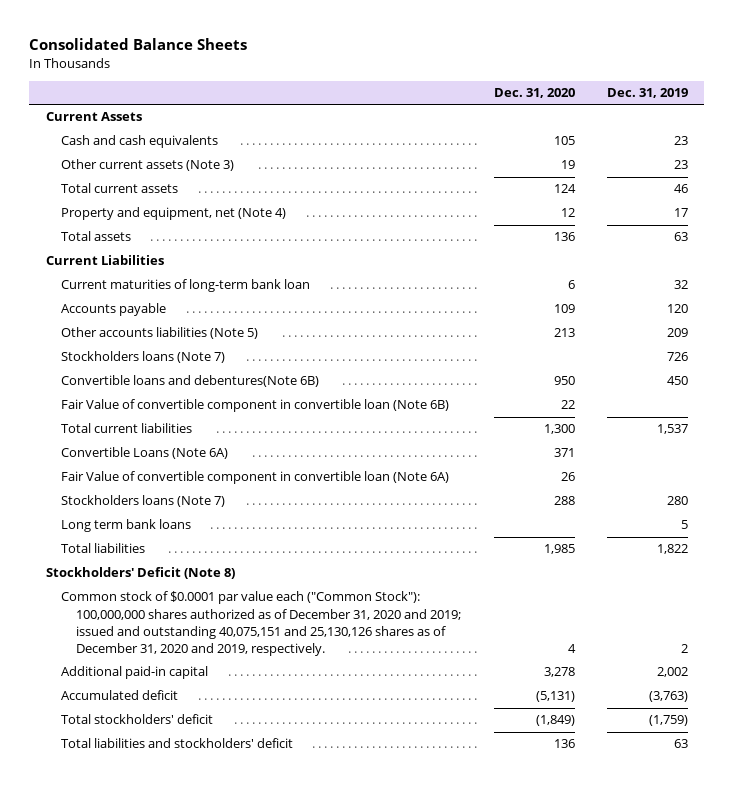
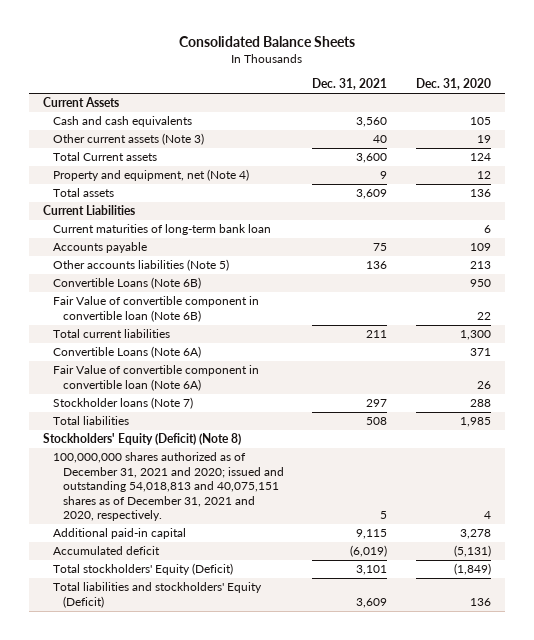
- | Dec. 31, 2020 | Dec. 31, 2019
+ | Dec. 31, 2021 | Dec. 31, 2020
- Total current assets | 124 | 46
+ Total Current assets | 3,600 | 124
- Stockholders loans (Note 7) | | 726
- Convertible loans and debentures(Note 6B) | 950 | 450
+ Convertible Loans (Note 6B) | | 950
- Stockholders loans (Note 7) | 288 | 280
- Long term bank loans | | 5
+ Stockholder loans (Note 7) | 297 | 288
- Stockholders' Deficit (Note 8)
- Common stock of $0.0001 par value each ("Common Stock"): 100,000,000 shares authorized as of December 31, 2020 and 2019; issued and outstanding 40,075,151 and 25,130,126 shares as of December 31, 2020 and 2019, respectively. | 4 | 2
+ Stockholders' Equity (Deficit) (Note 8)
+ 100,000,000 shares authorized as of December 31, 2021 and 2020; issued and outstanding 54,018,813 and 40,075,151 shares as of December 31, 2021 and 2020, respectively. | 5 | 4
- Total stockholders' deficit | (1,849) | (1,759)
- Total liabilities and stockholders' deficit | 136 | 63
+ Total stockholders' Equity (Deficit) | 3,101 | (1,849)
+ Total liabilities and stockholders' Equity (Deficit) | 3,609 | 136

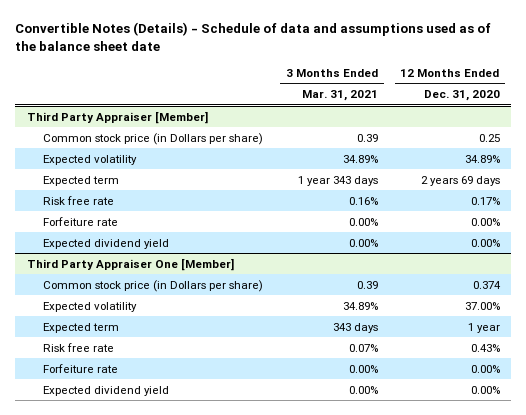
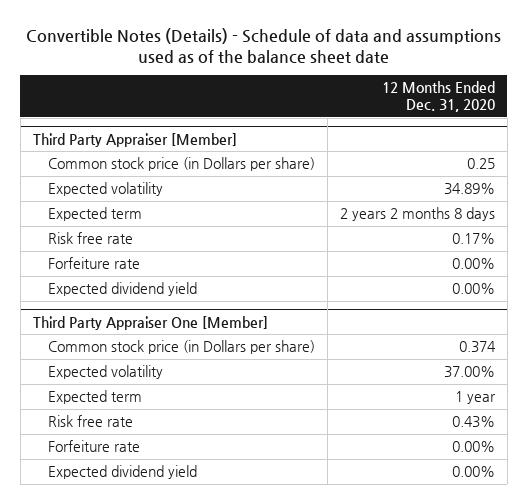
- | 3 Months Ended Mar. 31, 2021 | 12 Months Ended Dec. 31, 2020
+ | 12 Months Ended Dec. 31, 2020
@ Third Party Appraiser [Member]
- Expected term | 1 year 343 days | 2 years 69 days
+ Expected term | 2 years 2 months 8 days

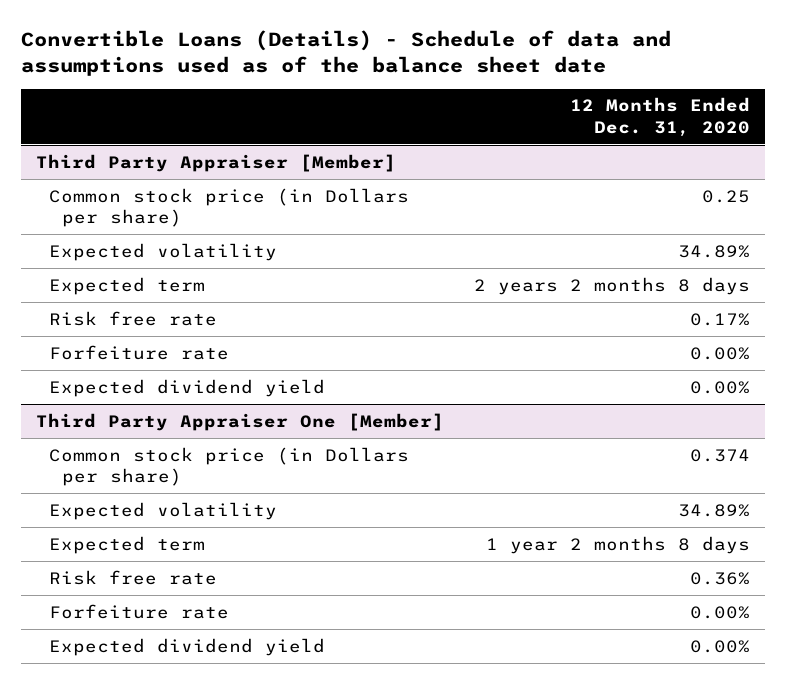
- Convertible Notes (Details) - Schedule of data and assumptions used as of the balance sheet date
+ Convertible Loans (Details) - Schedule of data and assumptions used as of the balance sheet date
@ Third Party Appraiser One [Member]
- Expected volatility | 37.00%
- Expected term | 1 year
- Risk free rate | 0.43%
+ Expected volatility | 34.89%
+ Expected term | 1 year 2 months 8 days
+ Risk free rate | 0.36%

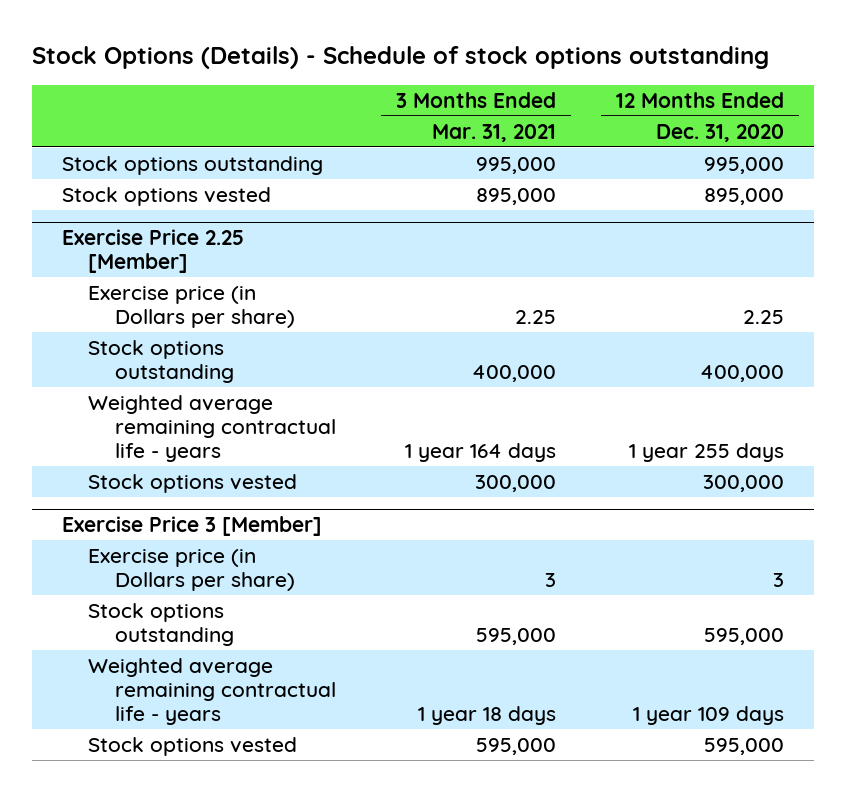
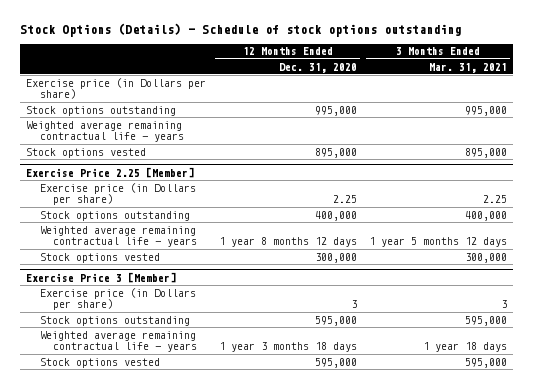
- | 3 Months Ended Mar. 31, 2021 | 12 Months Ended Dec. 31, 2020
+ | 12 Months Ended Dec. 31, 2020 | 3 Months Ended Mar. 31, 2021
+ Exercise price (in Dollars per share)
+ Weighted average remaining contractual life - years
@ Exercise Price 2.25 [Member]
- Weighted average remaining contractual life - years | 1 year 164 days | 1 year 255 days
+ Weighted average remaining contractual life - years | 1 year 8 months 12 days | 1 year 5 months 12 days
@ Exercise Price 3 [Member]
- Weighted average remaining contractual life - years | 1 year 18 days | 1 year 109 days
+ Weighted average remaining contractual life - years | 1 year 3 months 18 days | 1 year 18 days

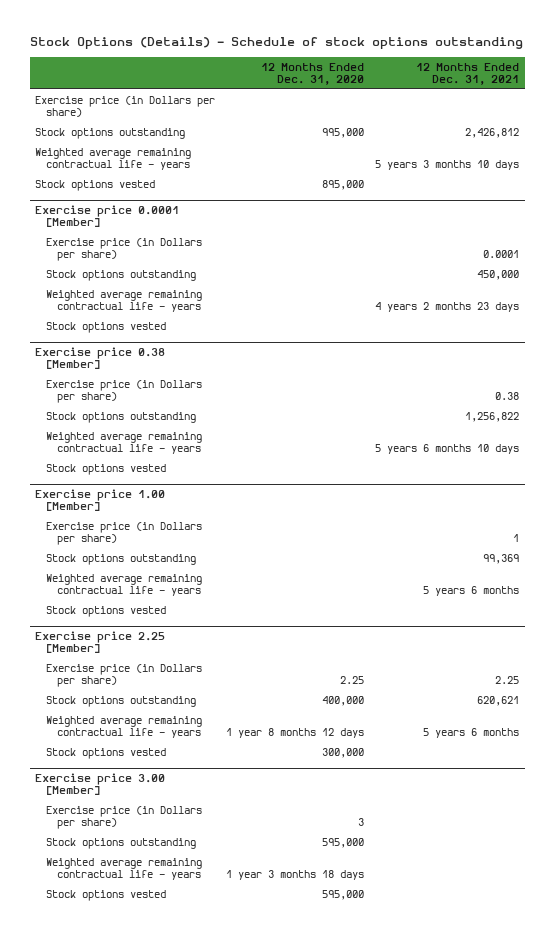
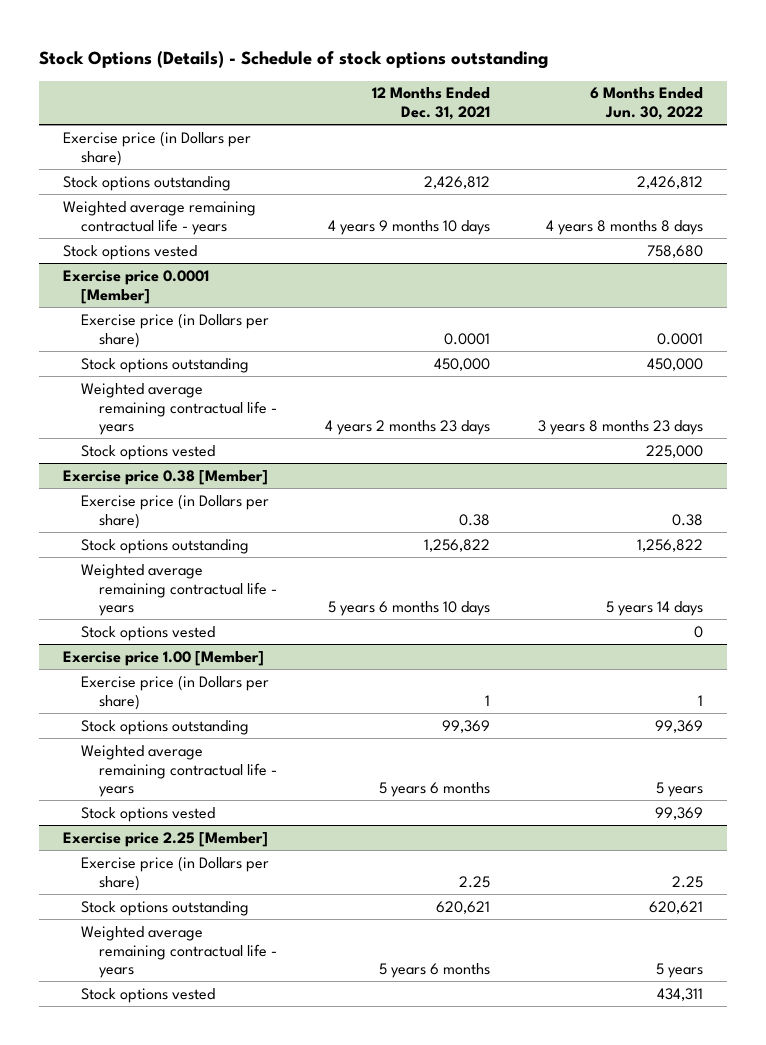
- | 12 Months Ended Dec. 31, 2020 | 12 Months Ended Dec. 31, 2021
+ | 12 Months Ended Dec. 31, 2021 | 6 Months Ended Jun. 30, 2022
- Weighted average remaining contractual life - years | | 5 years 3 months 10 days
+ Weighted average remaining contractual life - years | 4 years 9 months 10 days | 4 years 8 months 8 days
- Exercise price 3.00 [Member]
- Exercise price (in Dollars per share) | 3 |
- Stock options outstanding | 595,000 |
- Weighted average remaining contractual life - years | 1 year 3 months 18 days |
- Stock options vested | 595,000 |

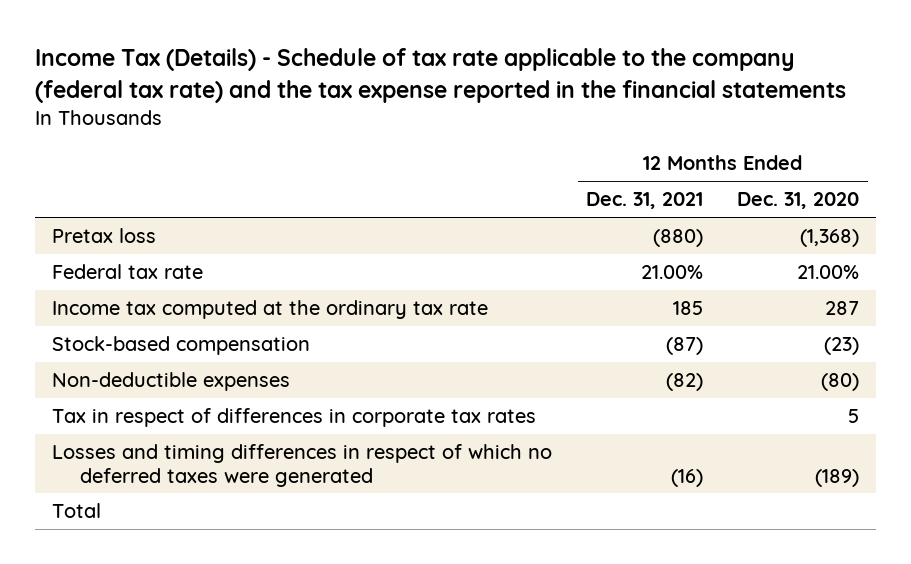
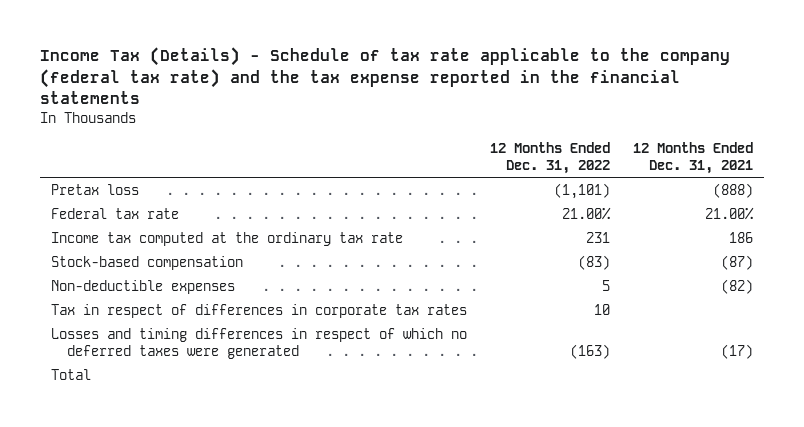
- | 12 Months Ended Dec. 31, 2021 | 12 Months Ended Dec. 31, 2020
+ | 12 Months Ended Dec. 31, 2022 | 12 Months Ended Dec. 31, 2021
- Pretax loss | (880) | (1,368)
+ Pretax loss | (1,101) | (888)
- Income tax computed at the ordinary tax rate | 185 | 287
+ Income tax computed at the ordinary tax rate | 231 | 186
- Losses and timing differences in respect of which no deferred taxes were generated | (16) | (189)
+ Losses and timing differences in respect of which no deferred taxes were generated | (163) | (17)

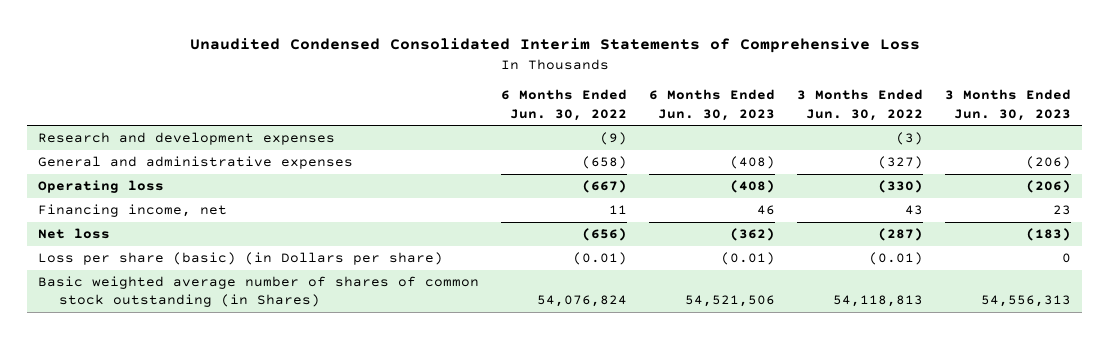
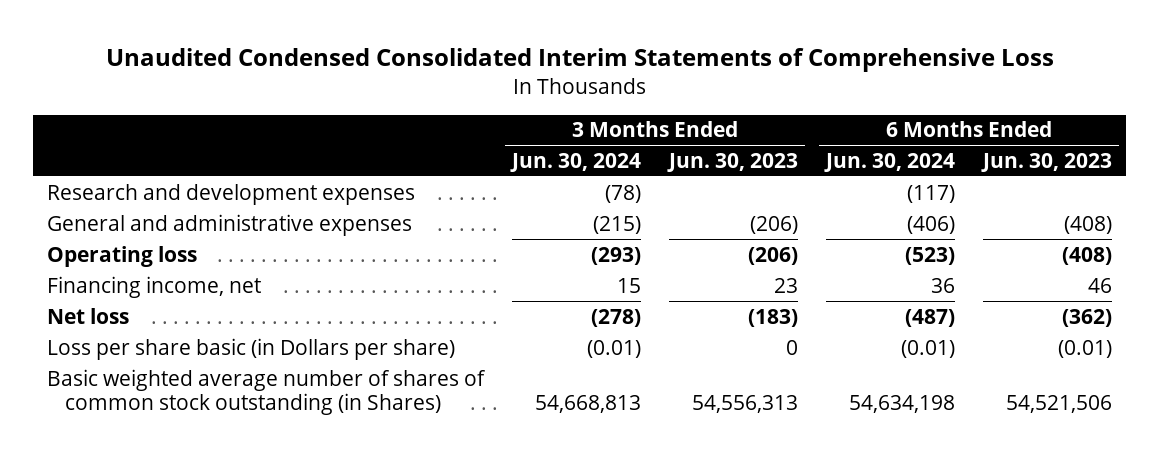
- | 6 Months Ended Jun. 30, 2022 | 6 Months Ended Jun. 30, 2023 | 3 Months Ended Jun. 30, 2022 | 3 Months Ended Jun. 30, 2023
+ | 3 Months Ended Jun. 30, 2024 | 3 Months Ended Jun. 30, 2023 | 6 Months Ended Jun. 30, 2024 | 6 Months Ended Jun. 30, 2023
- Loss per share (basic) (in Dollars per share) | (0.01) | (0.01) | (0.01) | 0
+ Loss per share basic (in Dollars per share) | (0.01) | 0 | (0.01) | (0.01)

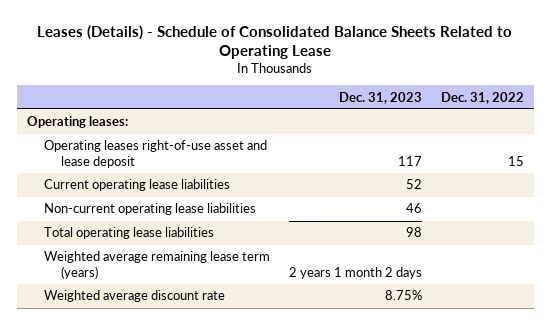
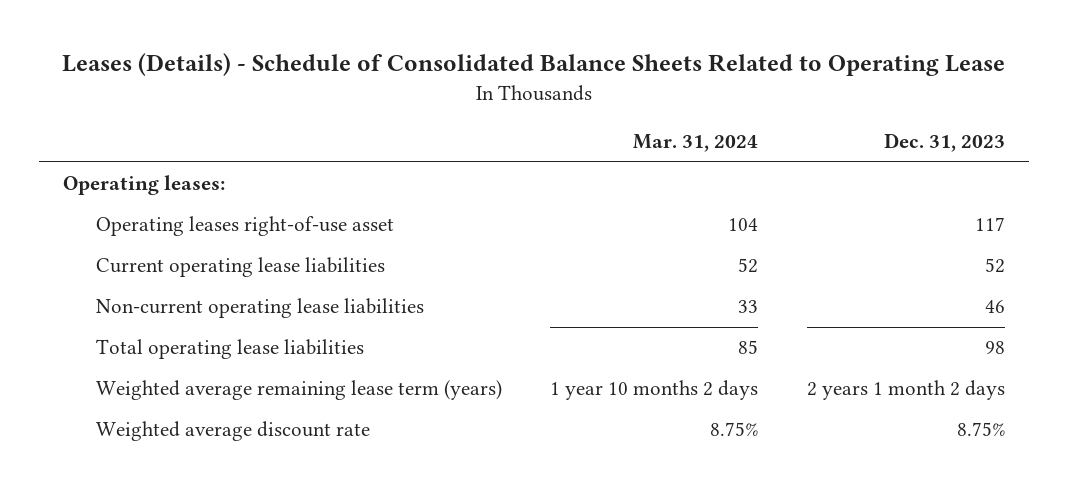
- | Dec. 31, 2023 | Dec. 31, 2022
+ | Mar. 31, 2024 | Dec. 31, 2023
- Operating leases right-of-use asset and lease deposit | 117 | 15
+ Operating leases right-of-use asset | 104 | 117

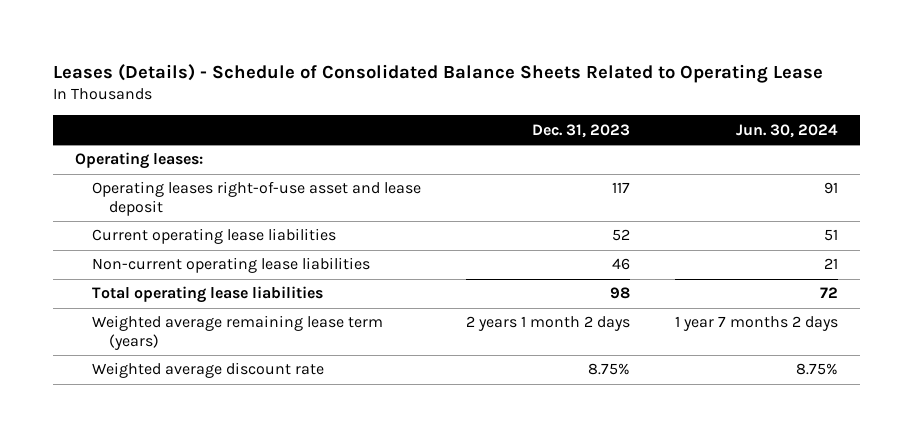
- | Mar. 31, 2024 | Dec. 31, 2023
+ | Dec. 31, 2023 | Jun. 30, 2024
- Operating leases right-of-use asset | 104 | 117
+ Operating leases right-of-use asset and lease deposit | 117 | 91

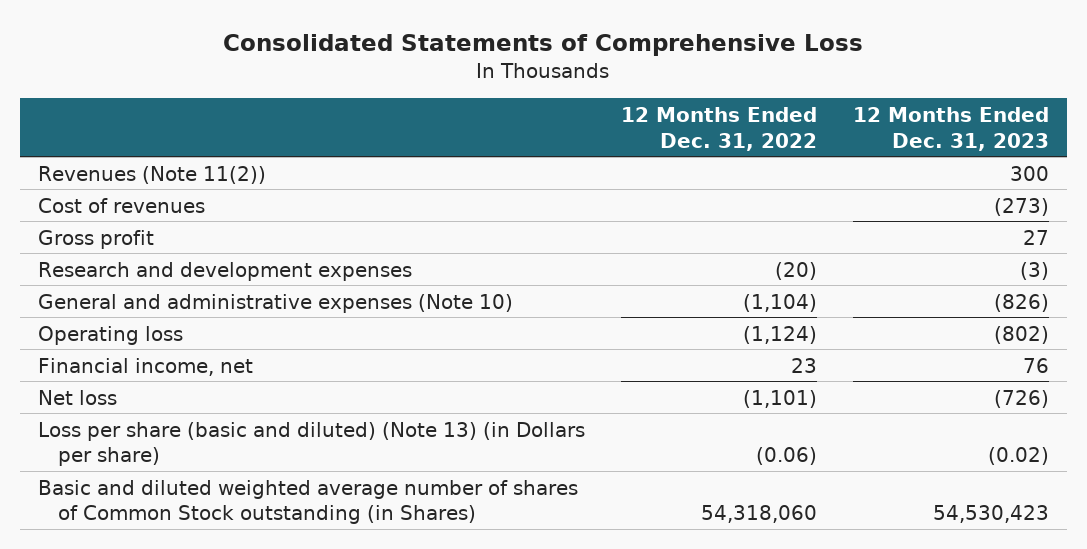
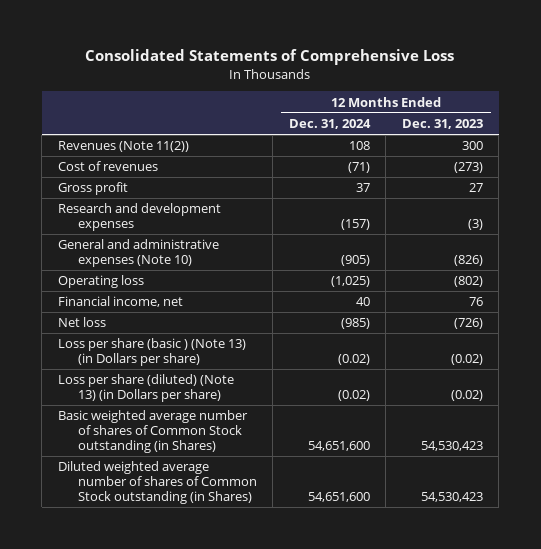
- | 12 Months Ended Dec. 31, 2022 | 12 Months Ended Dec. 31, 2023
+ | 12 Months Ended Dec. 31, 2024 | 12 Months Ended Dec. 31, 2023
- Loss per share (basic and diluted) (Note 13) (in Dollars per share) | (0.06) | (0.02)
- Basic and diluted weighted average number of shares of Common Stock outstanding (in Shares) | 54,318,060 | 54,530,423
+ Loss per share (basic ) (Note 13) (in Dollars per share) | (0.02) | (0.02)
+ Loss per share (diluted) (Note 13) (in Dollars per share) | (0.02) | (0.02)
+ Basic weighted average number of shares of Common Stock outstanding (in Shares) | 54,651,600 | 54,530,423
+ Diluted weighted average number of shares of Common Stock outstanding (in Shares) | 54,651,600 | 54,530,423

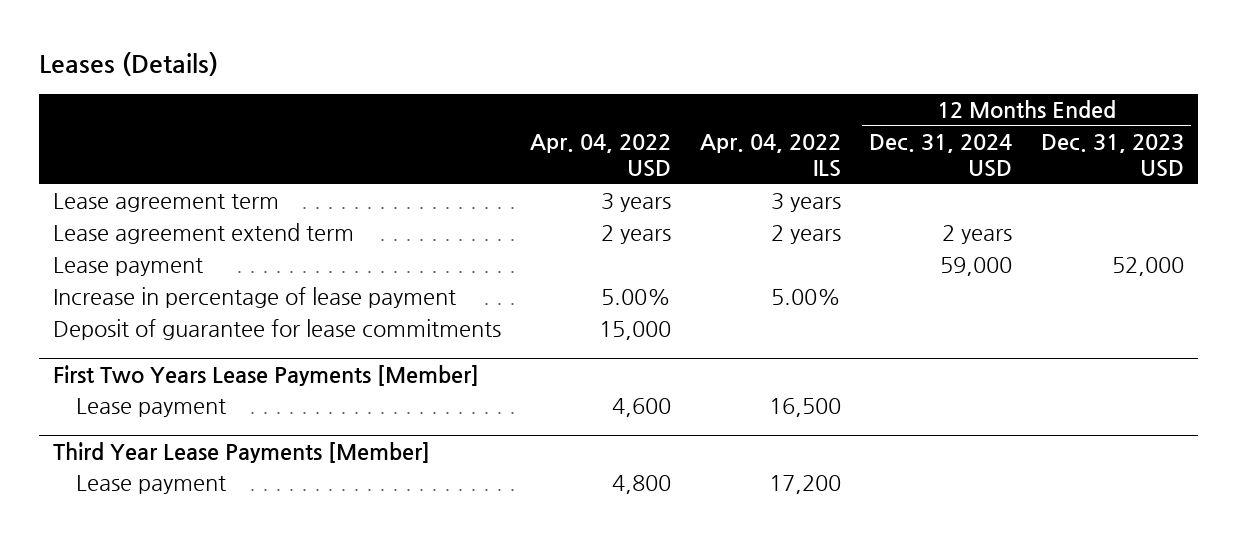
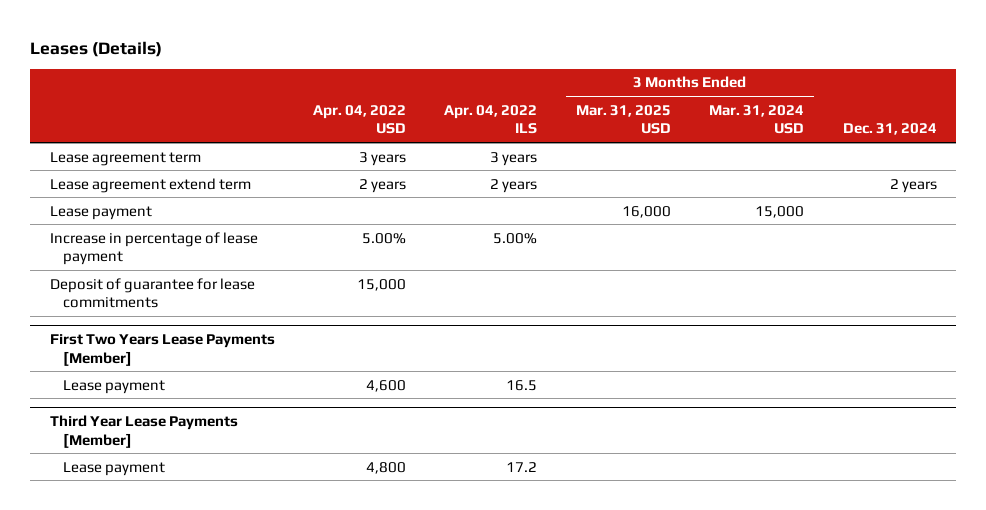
- | Apr. 04, 2022 USD | Apr. 04, 2022 ILS | 12 Months Ended Dec. 31, 2024 USD | 12 Months Ended Dec. 31, 2023 USD
+ | Apr. 04, 2022 USD | Apr. 04, 2022 ILS | 3 Months Ended Mar. 31, 2025 USD | 3 Months Ended Mar. 31, 2024 USD | Dec. 31, 2024
@ First Two Years Lease Payments [Member]
- Lease payment | 4,600 | 16,500 | |
+ Lease payment | 4,600 | 16.5 | | |
@ Third Year Lease Payments [Member]
- Lease payment | 4,800 | 17,200 | |
+ Lease payment | 4,800 | 17.2 | | |

